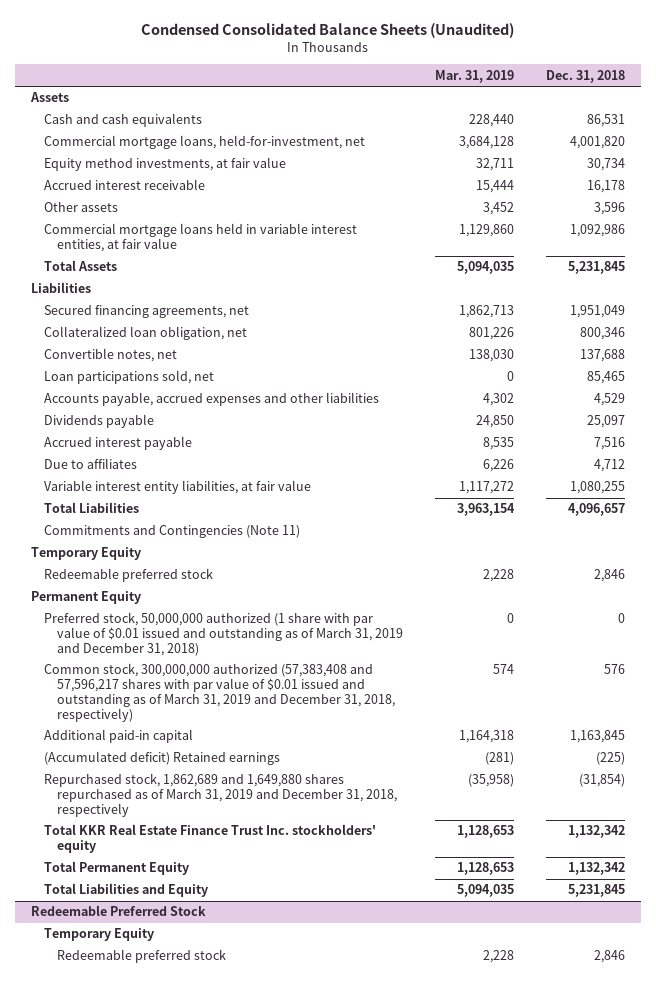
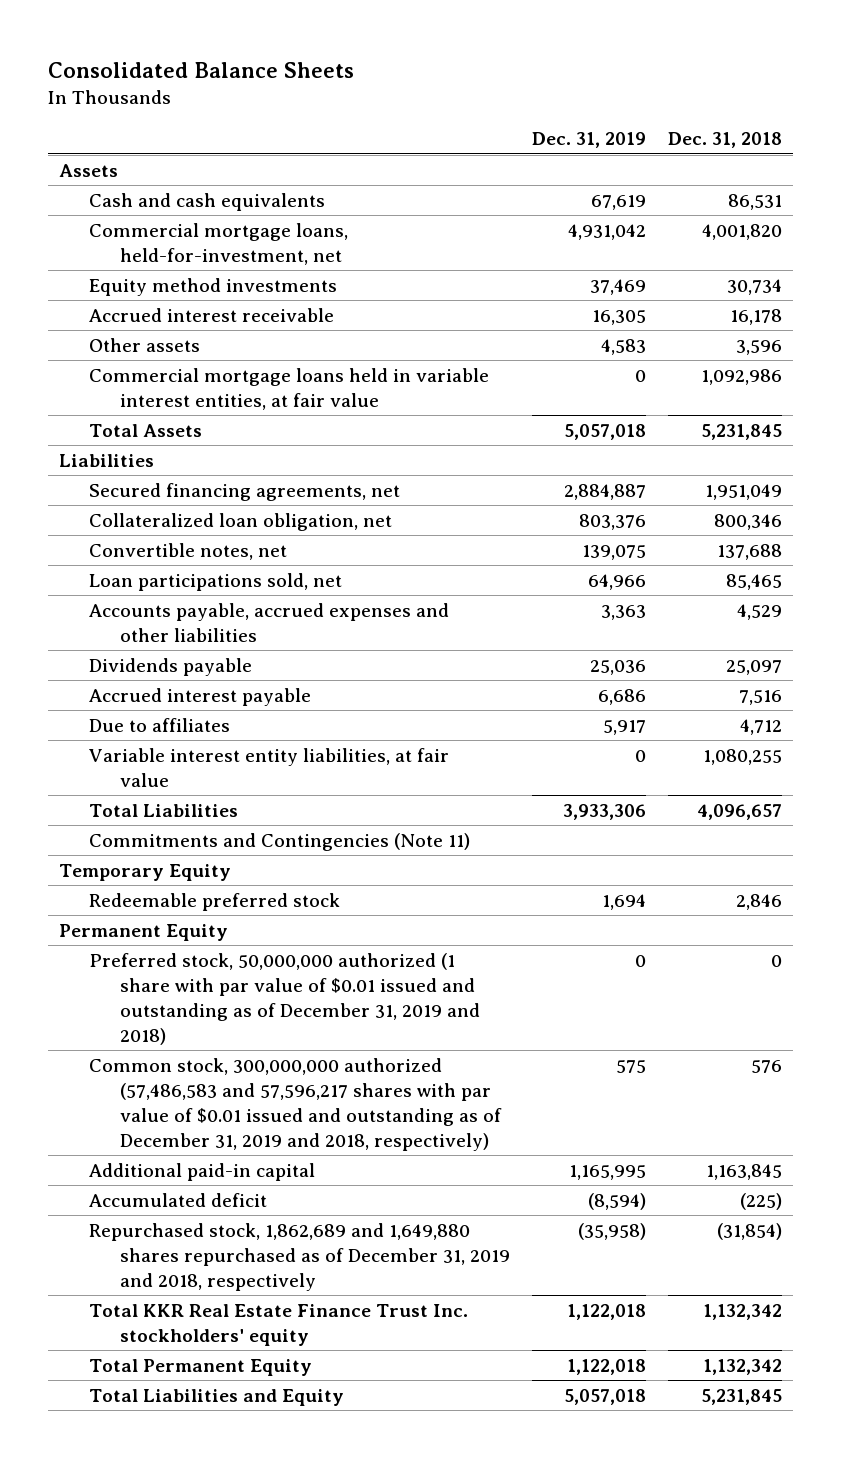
- Condensed Consolidated Balance Sheets (Unaudited)
+ Consolidated Balance Sheets
- | Mar. 31, 2019 | Dec. 31, 2018
+ | Dec. 31, 2019 | Dec. 31, 2018
- Equity method investments, at fair value | 32,711 | 30,734
+ Equity method investments | 37,469 | 30,734
- Preferred stock, 50,000,000 authorized (1 share with par value of $0.01 issued and outstanding as of March 31, 2019 and December 31, 2018) | 0 | 0
- Common stock, 300,000,000 authorized (57,383,408 and 57,596,217 shares with par value of $0.01 issued and outstanding as of March 31, 2019 and December 31, 2018, respectively) | 574 | 576
+ Preferred stock, 50,000,000 authorized (1 share with par value of $0.01 issued and outstanding as of December 31, 2019 and 2018) | 0 | 0
+ Common stock, 300,000,000 authorized (57,486,583 and 57,596,217 shares with par value of $0.01 issued and outstanding as of December 31, 2019 and 2018, respectively) | 575 | 576
- (Accumulated deficit) Retained earnings | (281) | (225)
- Repurchased stock, 1,862,689 and 1,649,880 shares repurchased as of March 31, 2019 and December 31, 2018, respectively | (35,958) | (31,854)
+ Accumulated deficit | (8,594) | (225)
+ Repurchased stock, 1,862,689 and 1,649,880 shares repurchased as of December 31, 2019 and 2018, respectively | (35,958) | (31,854)
- Redeemable Preferred Stock
- Temporary Equity
- Redeemable preferred stock | 2,228 | 2,846

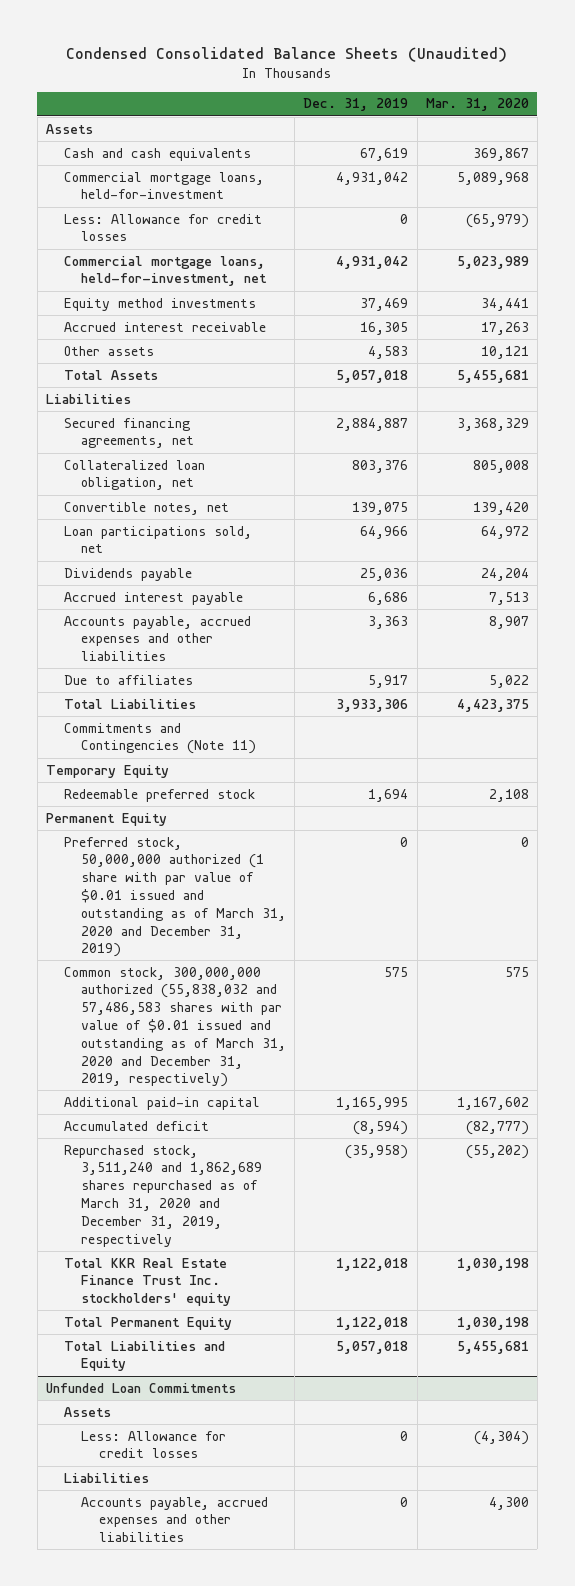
- Consolidated Balance Sheets
+ Condensed Consolidated Balance Sheets (Unaudited)
- | Dec. 31, 2019 | Dec. 31, 2018
+ | Dec. 31, 2019 | Mar. 31, 2020
+ Commercial mortgage loans, held-for-investment | 4,931,042 | 5,089,968
+ Less: Allowance for credit losses | 0 | (65,979)
- Commercial mortgage loans held in variable interest entities, at fair value | 0 | 1,092,986
moved down: Accounts payable, accrued expenses and other liabilities | 3,363 | 8,907
- Variable interest entity liabilities, at fair value | 0 | 1,080,255
- Preferred stock, 50,000,000 authorized (1 share with par value of $0.01 issued and outstanding as of December 31, 2019 and 2018) | 0 | 0
- Common stock, 300,000,000 authorized (57,486,583 and 57,596,217 shares with par value of $0.01 issued and outstanding as of December 31, 2019 and 2018, respectively) | 575 | 576
+ Preferred stock, 50,000,000 authorized (1 share with par value of $0.01 issued and outstanding as of March 31, 2020 and December 31, 2019) | 0 | 0
+ Common stock, 300,000,000 authorized (55,838,032 and 57,486,583 shares with par value of $0.01 issued and outstanding as of March 31, 2020 and December 31, 2019, respectively) | 575 | 575
- Repurchased stock, 1,862,689 and 1,649,880 shares repurchased as of December 31, 2019 and 2018, respectively | (35,958) | (31,854)
+ Repurchased stock, 3,511,240 and 1,862,689 shares repurchased as of March 31, 2020 and December 31, 2019, respectively | (35,958) | (55,202)
+ Unfunded Loan Commitments
+ Assets
+ Less: Allowance for credit losses | 0 | (4,304)
+ Liabilities
+ Accounts payable, accrued expenses and other liabilities | 0 | 4,300

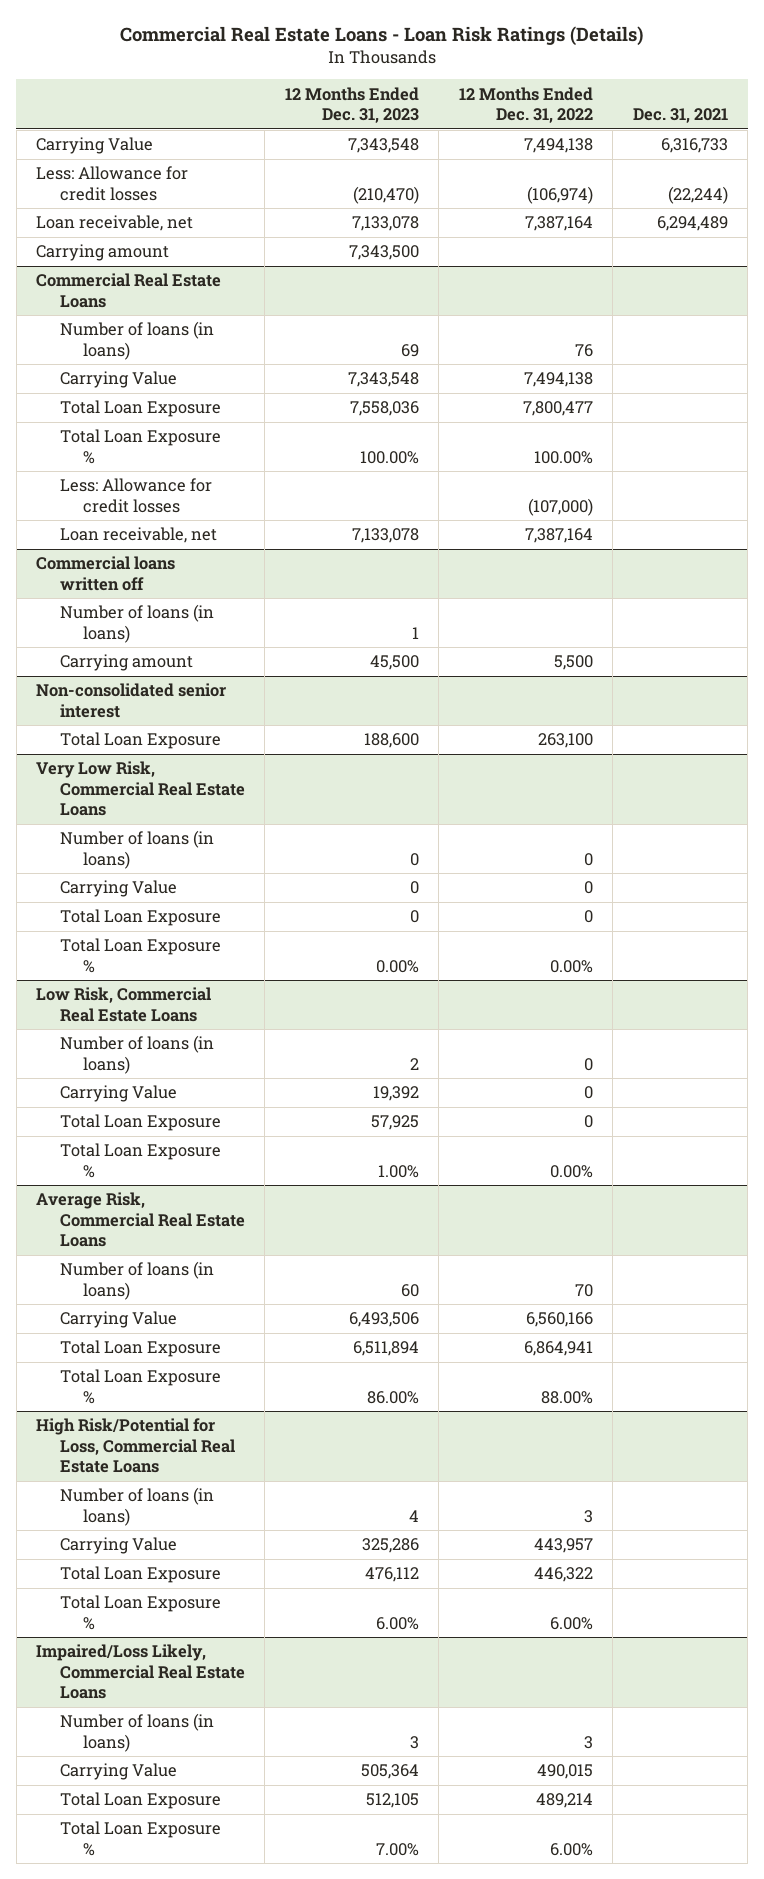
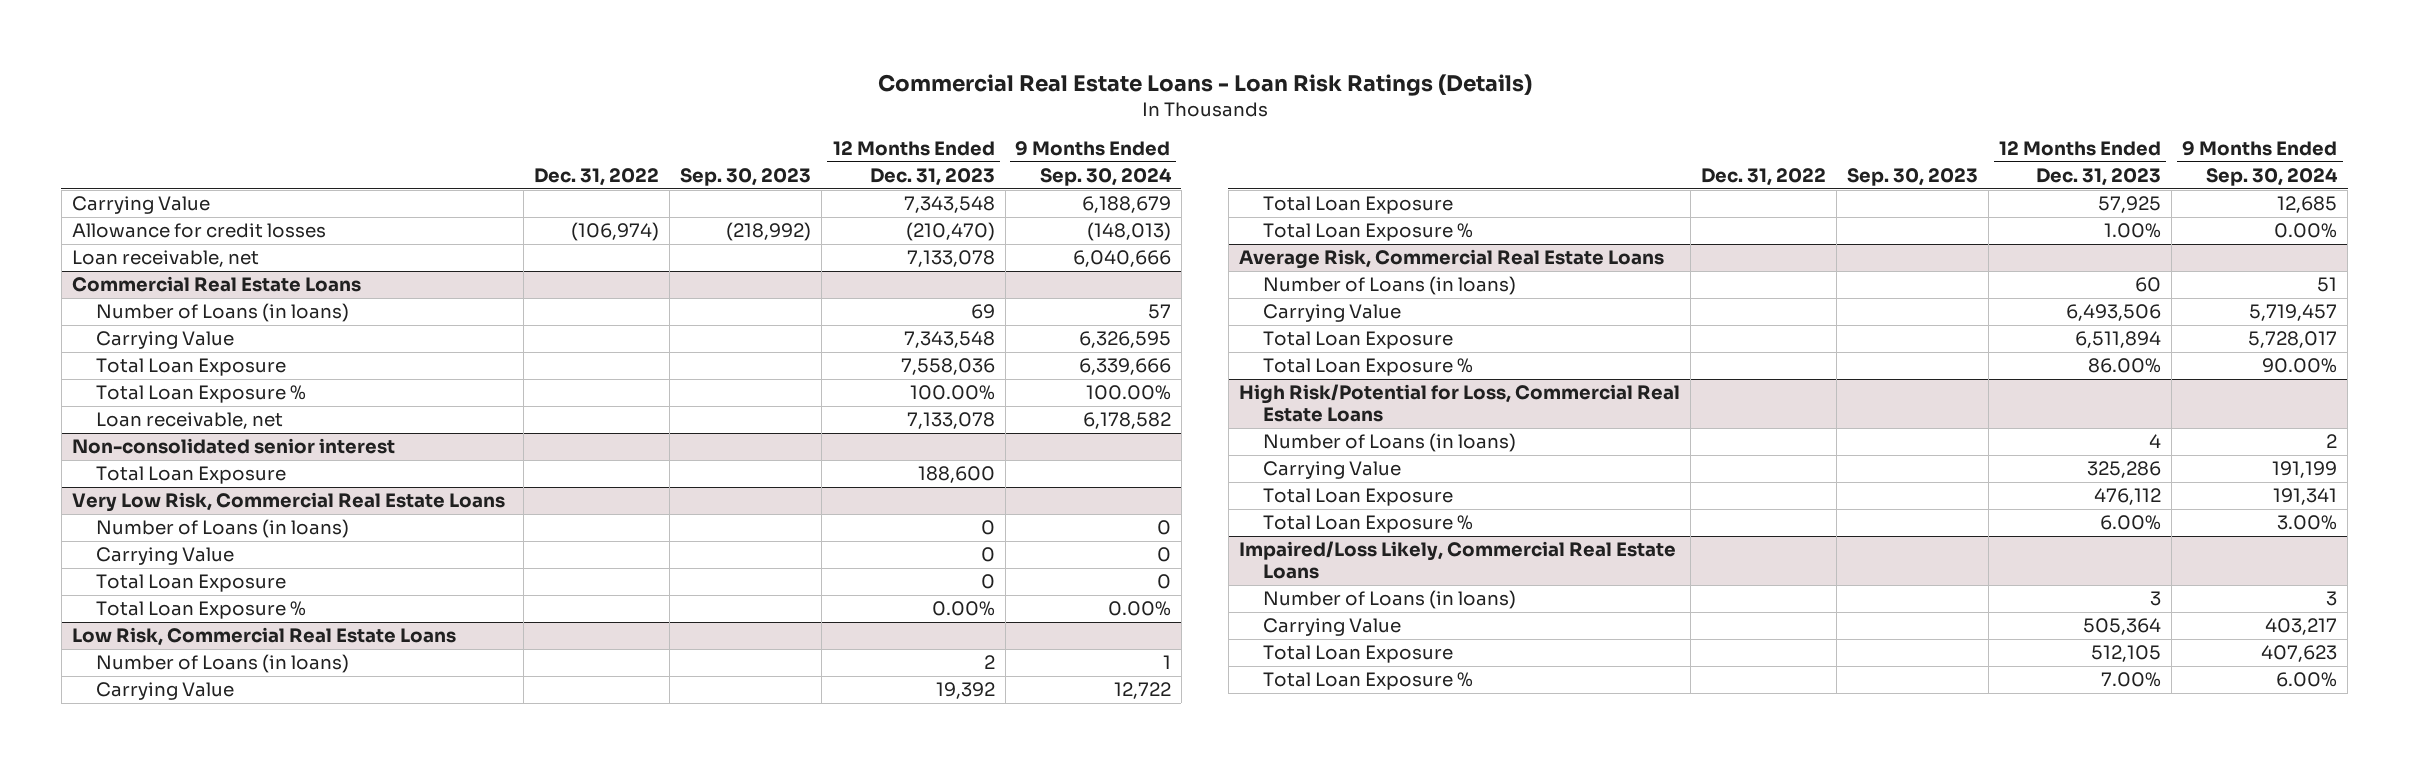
- | 12 Months Ended Dec. 31, 2023 | 12 Months Ended Dec. 31, 2022 | Dec. 31, 2021
+ | Dec. 31, 2022 | Sep. 30, 2023 | 12 Months Ended Dec. 31, 2023 | 9 Months Ended Sep. 30, 2024
- Less: Allowance for credit losses | (210,470) | (106,974) | (22,244)
+ Allowance for credit losses | (106,974) | (218,992) | (210,470) | (148,013)
- Carrying amount | 7,343,500 | |
@ Commercial Real Estate Loans
- Number of loans (in loans) | 69 | 76 |
+ Number of Loans (in loans) | | | 69 | 57
- Less: Allowance for credit losses | | (107,000) |
- Commercial loans written off
- Number of loans (in loans) | 1 | |
- Carrying amount | 45,500 | 5,500 |
@ Very Low Risk, Commercial Real Estate Loans
- Number of loans (in loans) | 0 | 0 |
+ Number of Loans (in loans) | | | 0 | 0
@ Low Risk, Commercial Real Estate Loans
- Number of loans (in loans) | 2 | 0 |
+ Number of Loans (in loans) | | | 2 | 1
@ Average Risk, Commercial Real Estate Loans
- Number of loans (in loans) | 60 | 70 |
+ Number of Loans (in loans) | | | 60 | 51
@ High Risk/Potential for Loss, Commercial Real Estate Loans
- Number of loans (in loans) | 4 | 3 |
+ Number of Loans (in loans) | | | 4 | 2
@ Impaired/Loss Likely, Commercial Real Estate Loans
- Number of loans (in loans) | 3 | 3 |
+ Number of Loans (in loans) | | | 3 | 3

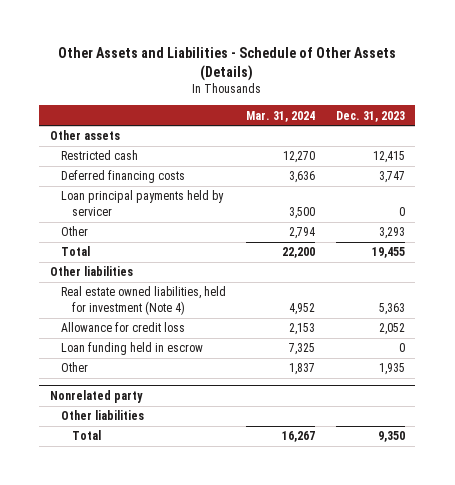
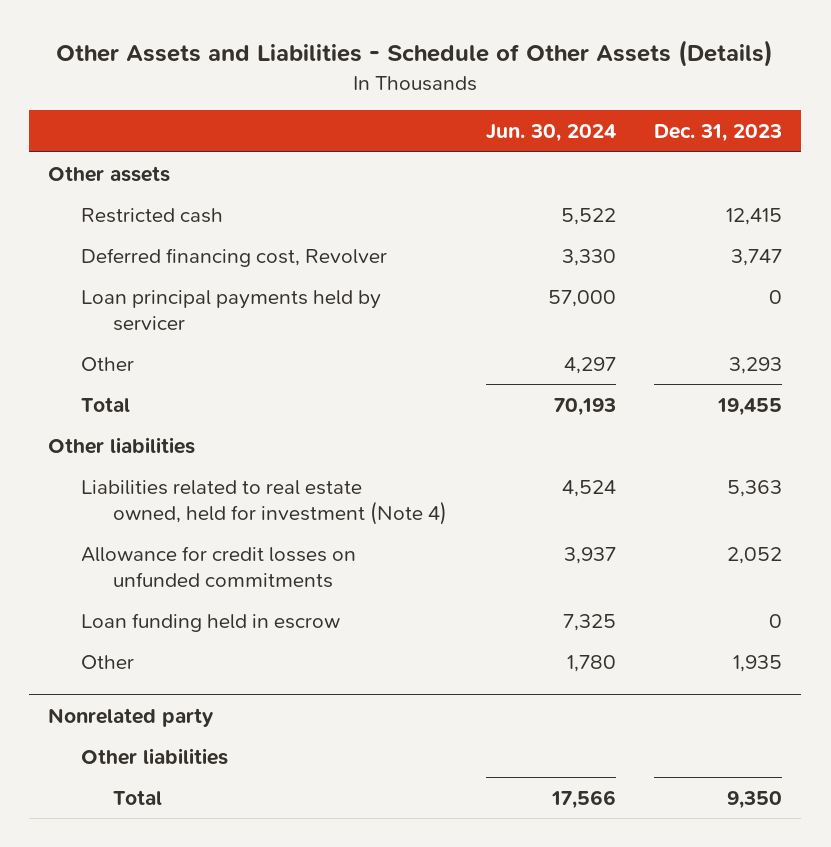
- | Mar. 31, 2024 | Dec. 31, 2023
+ | Jun. 30, 2024 | Dec. 31, 2023
- Deferred financing costs | 3,636 | 3,747
+ Deferred financing cost, Revolver | 3,330 | 3,747
- Real estate owned liabilities, held for investment (Note 4) | 4,952 | 5,363
- Allowance for credit loss | 2,153 | 2,052
+ Liabilities related to real estate owned, held for investment (Note 4) | 4,524 | 5,363
+ Allowance for credit losses on unfunded commitments | 3,937 | 2,052

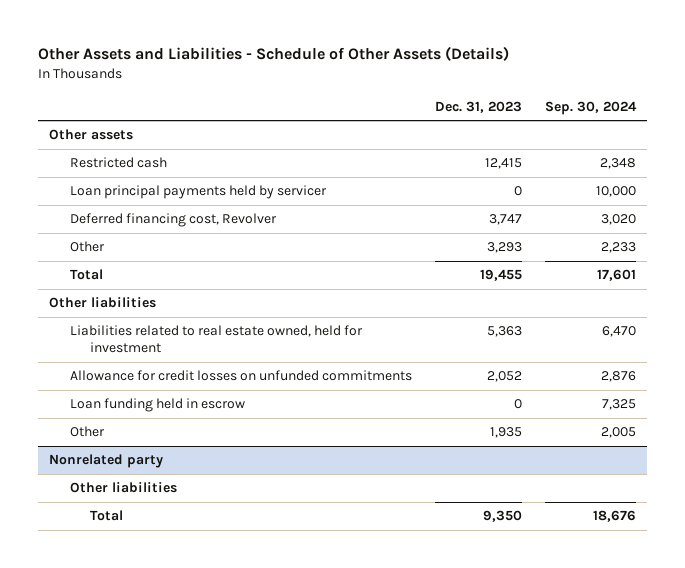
- | Jun. 30, 2024 | Dec. 31, 2023
+ | Dec. 31, 2023 | Sep. 30, 2024
moved down: Deferred financing cost, Revolver | 3,747 | 3,020
- Liabilities related to real estate owned, held for investment (Note 4) | 4,524 | 5,363
+ Liabilities related to real estate owned, held for investment | 5,363 | 6,470

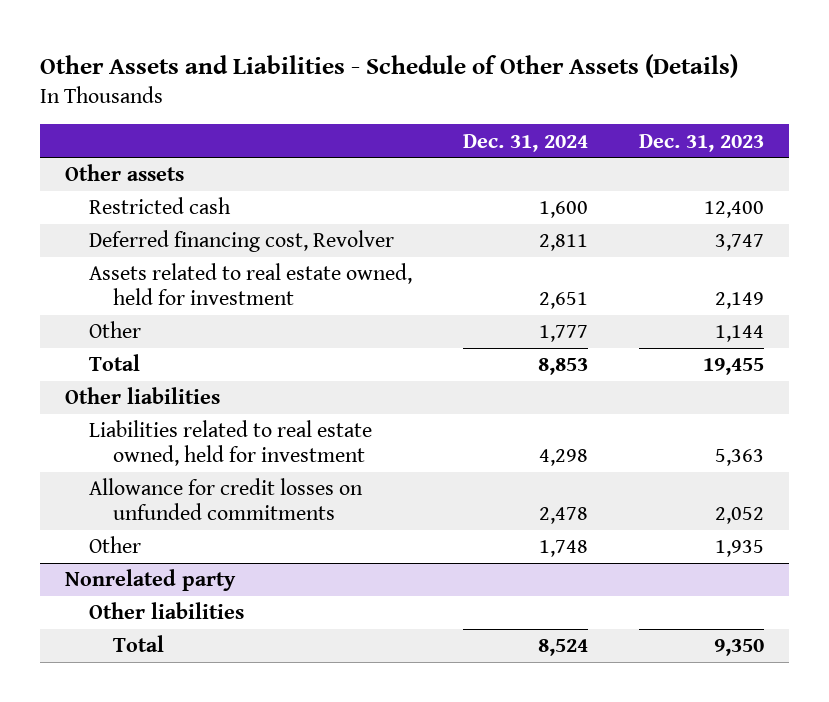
- | Dec. 31, 2023 | Sep. 30, 2024
+ | Dec. 31, 2024 | Dec. 31, 2023
- Restricted cash | 12,415 | 2,348
- Loan principal payments held by servicer | 0 | 10,000
+ Restricted cash | 1,600 | 12,400
- Other | 3,293 | 2,233
+ Assets related to real estate owned, held for investment | 2,651 | 2,149
+ Other | 1,777 | 1,144
- Loan funding held in escrow | 0 | 7,325

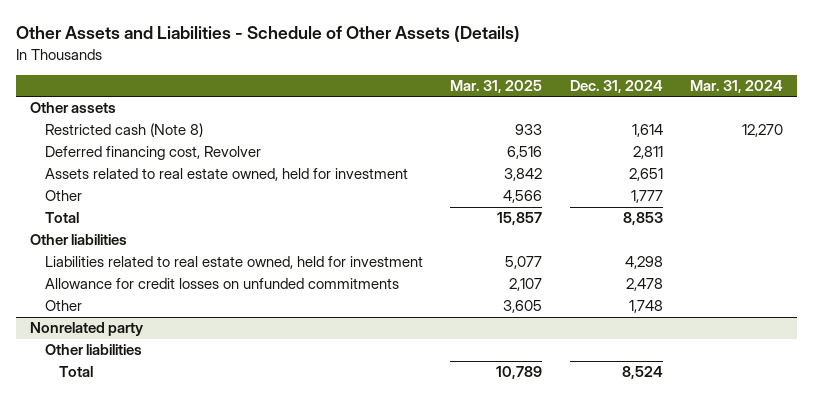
- | Dec. 31, 2024 | Dec. 31, 2023
+ | Mar. 31, 2025 | Dec. 31, 2024 | Mar. 31, 2024
- Restricted cash | 1,600 | 12,400
+ Restricted cash (Note 8) | 933 | 1,614 | 12,270

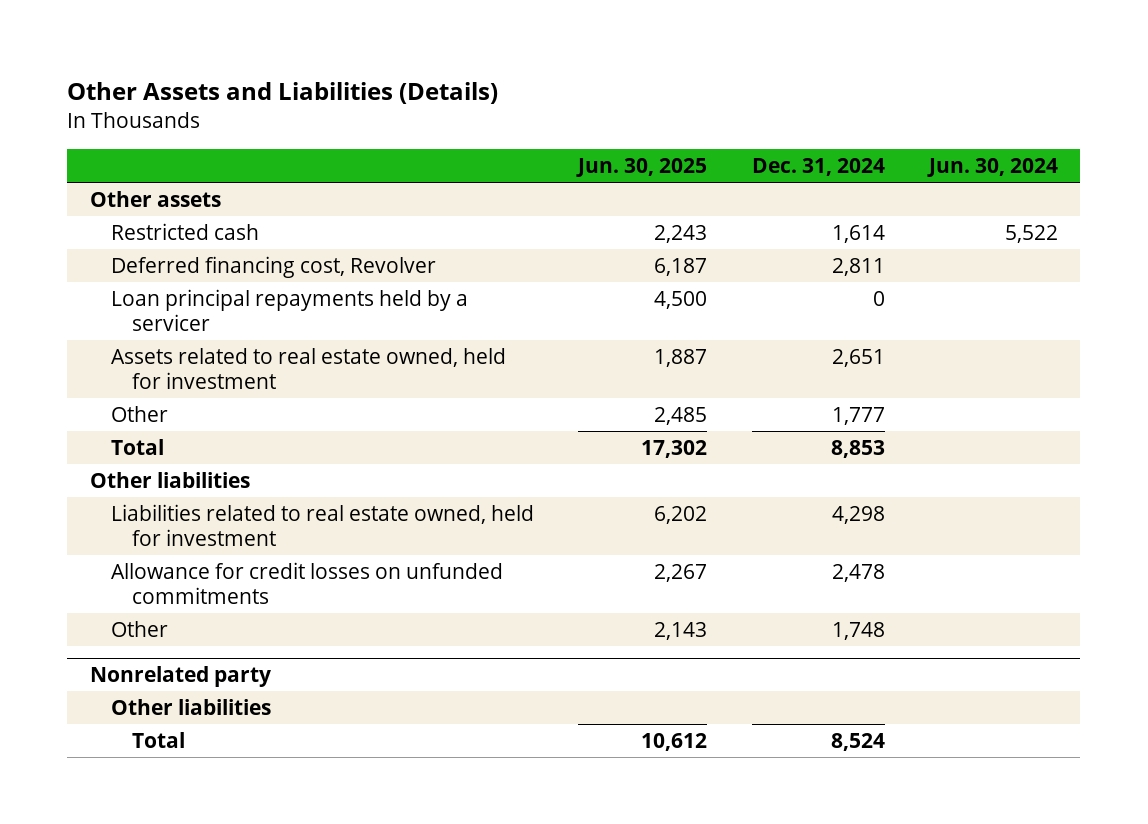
- Other Assets and Liabilities - Schedule of Other Assets (Details)
+ Other Assets and Liabilities (Details)
- | Mar. 31, 2025 | Dec. 31, 2024 | Mar. 31, 2024
+ | Jun. 30, 2025 | Dec. 31, 2024 | Jun. 30, 2024
- Restricted cash (Note 8) | 933 | 1,614 | 12,270
+ Restricted cash | 2,243 | 1,614 | 5,522
+ Loan principal repayments held by a servicer | 4,500 | 0 |

